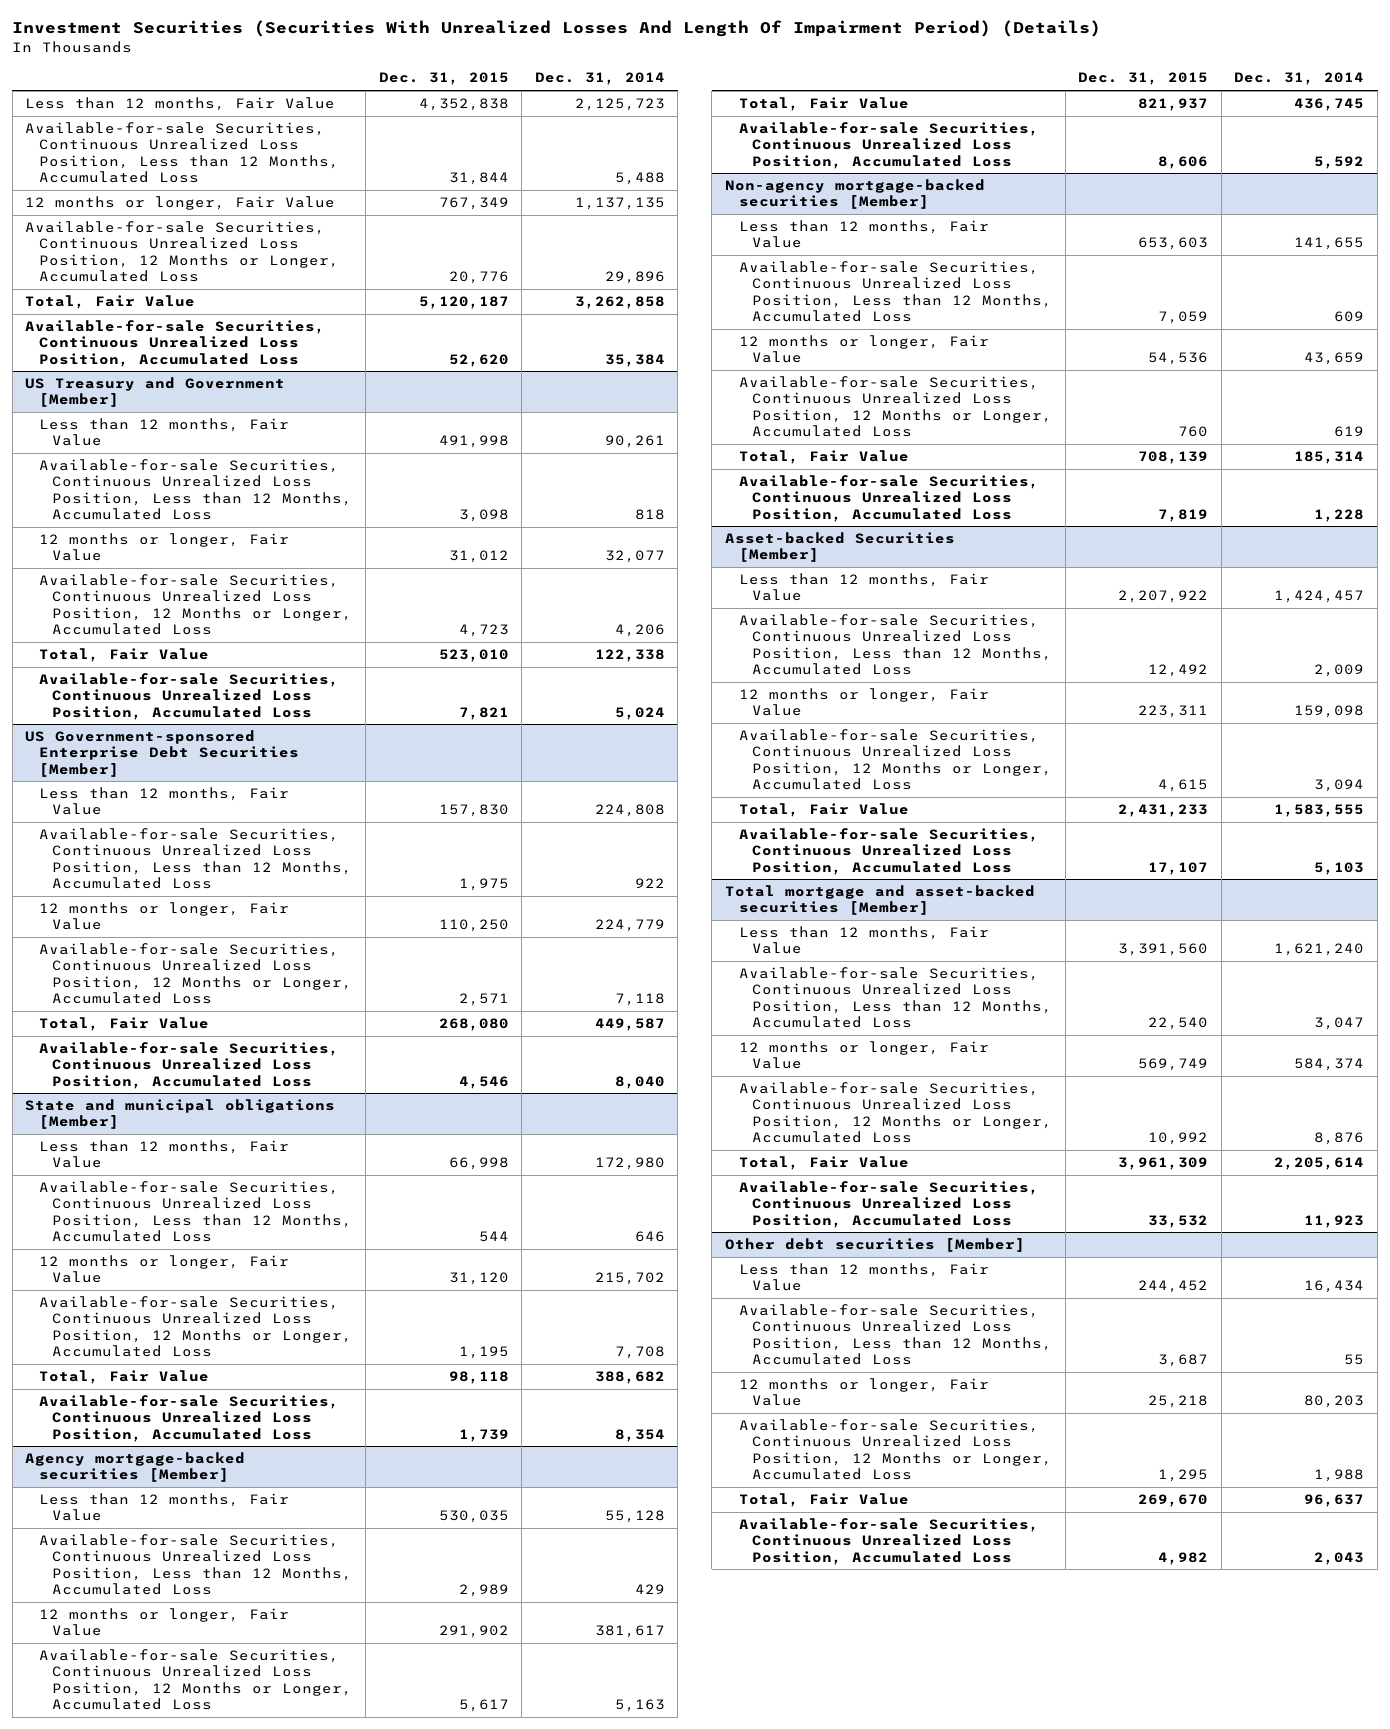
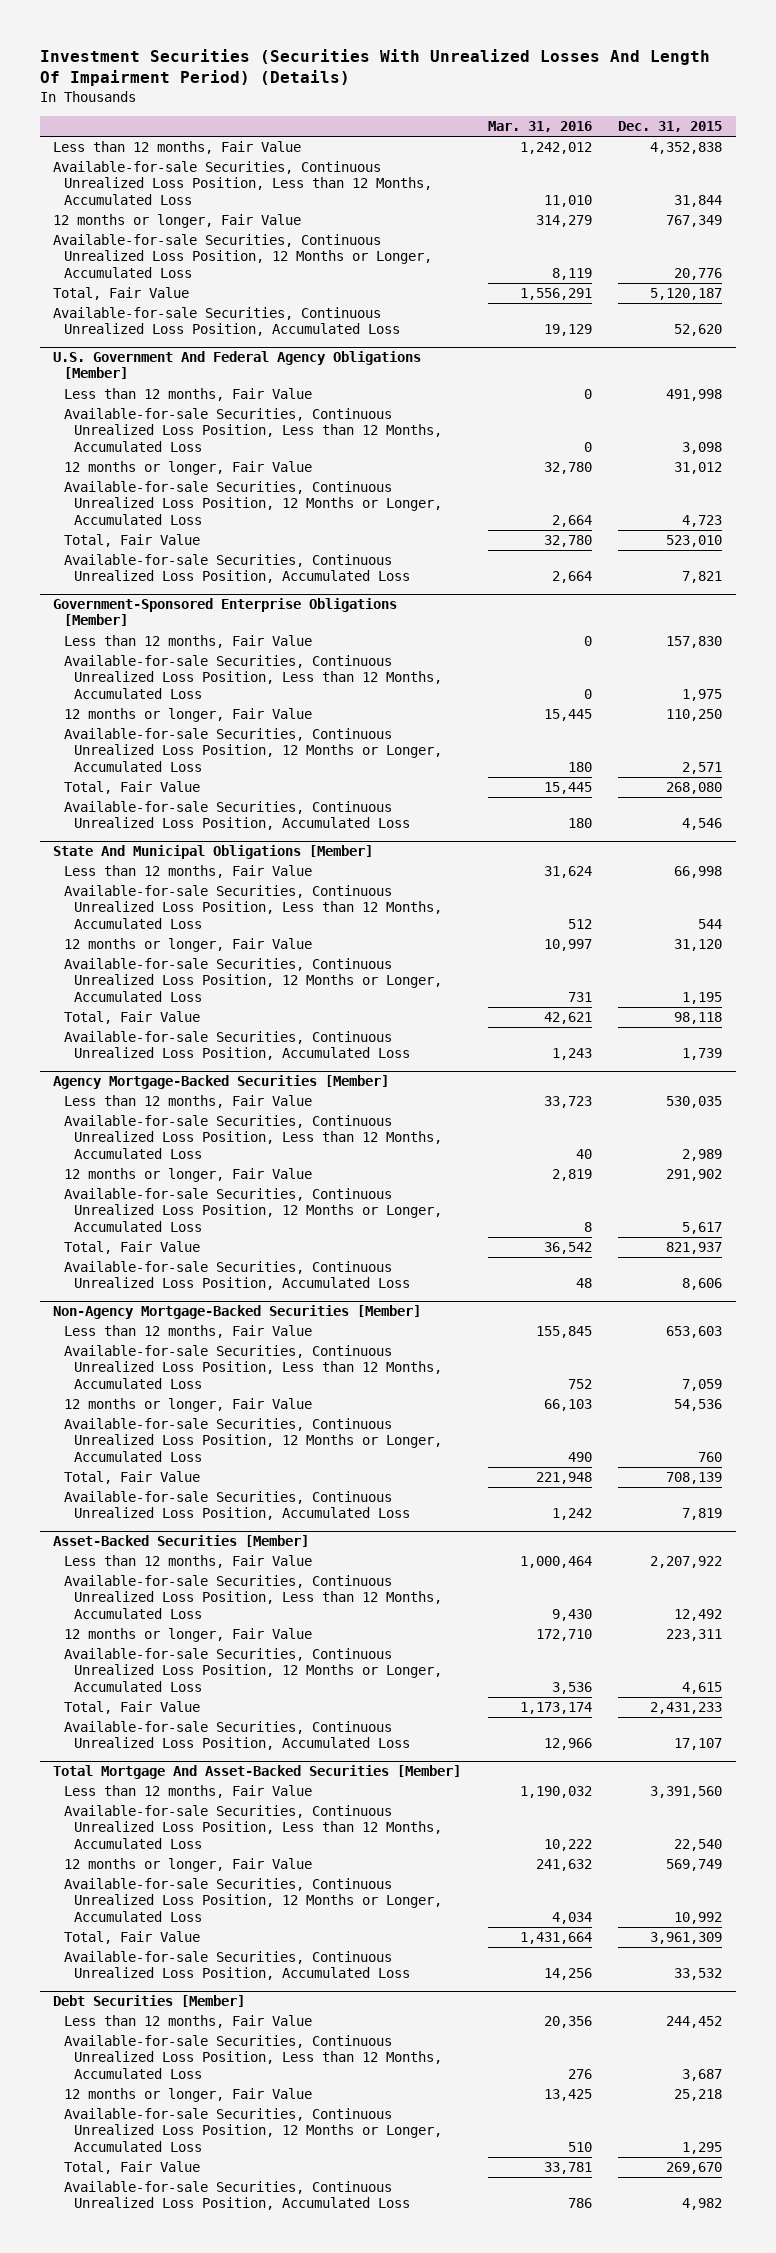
- | Dec. 31, 2015 | Dec. 31, 2014
+ | Mar. 31, 2016 | Dec. 31, 2015
- US Treasury and Government [Member]
+ U.S. Government And Federal Agency Obligations [Member]
- US Government-sponsored Enterprise Debt Securities [Member]
+ Government-Sponsored Enterprise Obligations [Member]
- State and municipal obligations [Member]
+ State And Municipal Obligations [Member]
- Agency mortgage-backed securities [Member]
+ Agency Mortgage-Backed Securities [Member]
- Non-agency mortgage-backed securities [Member]
+ Non-Agency Mortgage-Backed Securities [Member]
- Asset-backed Securities [Member]
+ Asset-Backed Securities [Member]
- Total mortgage and asset-backed securities [Member]
+ Total Mortgage And Asset-Backed Securities [Member]
- Other debt securities [Member]
+ Debt Securities [Member]

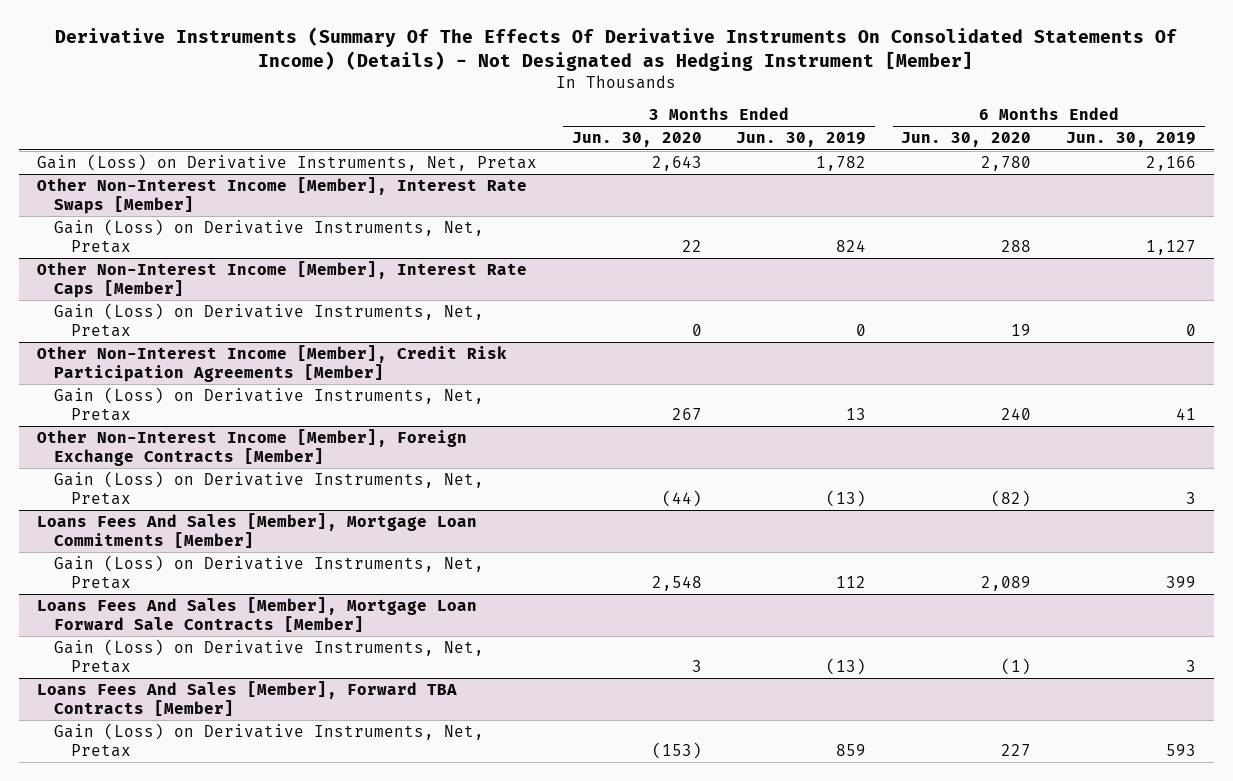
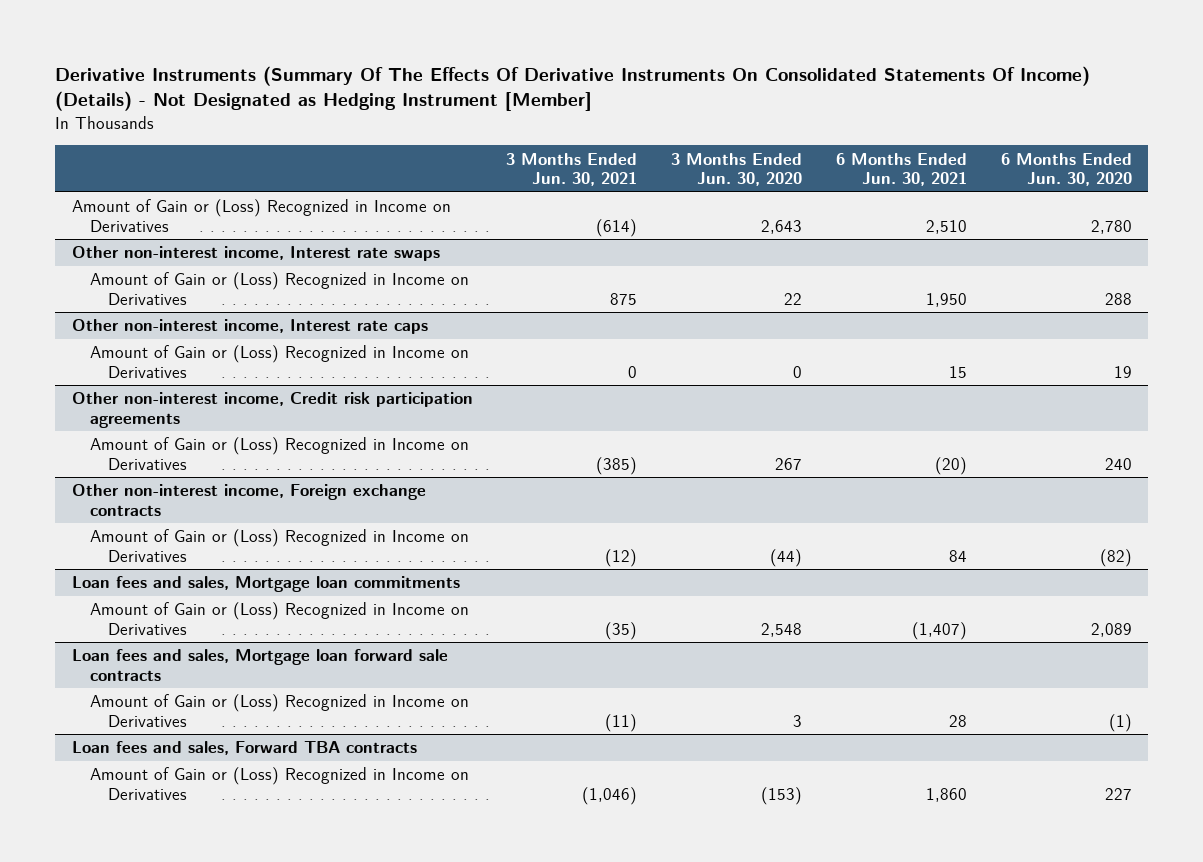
- | 3 Months Ended Jun. 30, 2020 | 3 Months Ended Jun. 30, 2019 | 6 Months Ended Jun. 30, 2020 | 6 Months Ended Jun. 30, 2019
+ | 3 Months Ended Jun. 30, 2021 | 3 Months Ended Jun. 30, 2020 | 6 Months Ended Jun. 30, 2021 | 6 Months Ended Jun. 30, 2020
- Gain (Loss) on Derivative Instruments, Net, Pretax | 2,643 | 1,782 | 2,780 | 2,166
- Other Non-Interest Income [Member], Interest Rate Swaps [Member]
- Gain (Loss) on Derivative Instruments, Net, Pretax | 22 | 824 | 288 | 1,127
- Other Non-Interest Income [Member], Interest Rate Caps [Member]
- Gain (Loss) on Derivative Instruments, Net, Pretax | 0 | 0 | 19 | 0
- Other Non-Interest Income [Member], Credit Risk Participation Agreements [Member]
- Gain (Loss) on Derivative Instruments, Net, Pretax | 267 | 13 | 240 | 41
- Other Non-Interest Income [Member], Foreign Exchange Contracts [Member]
- Gain (Loss) on Derivative Instruments, Net, Pretax | (44) | (13) | (82) | 3
- Loans Fees And Sales [Member], Mortgage Loan Commitments [Member]
- Gain (Loss) on Derivative Instruments, Net, Pretax | 2,548 | 112 | 2,089 | 399
- Loans Fees And Sales [Member], Mortgage Loan Forward Sale Contracts [Member]
- Gain (Loss) on Derivative Instruments, Net, Pretax | 3 | (13) | (1) | 3
- Loans Fees And Sales [Member], Forward TBA Contracts [Member]
- Gain (Loss) on Derivative Instruments, Net, Pretax | (153) | 859 | 227 | 593
+ Amount of Gain or (Loss) Recognized in Income on Derivatives | (614) | 2,643 | 2,510 | 2,780
+ Other non-interest income, Interest rate swaps
+ Amount of Gain or (Loss) Recognized in Income on Derivatives | 875 | 22 | 1,950 | 288
+ Other non-interest income, Interest rate caps
+ Amount of Gain or (Loss) Recognized in Income on Derivatives | 0 | 0 | 15 | 19
+ Other non-interest income, Credit risk participation agreements
+ Amount of Gain or (Loss) Recognized in Income on Derivatives | (385) | 267 | (20) | 240
+ Other non-interest income, Foreign exchange contracts
+ Amount of Gain or (Loss) Recognized in Income on Derivatives | (12) | (44) | 84 | (82)
+ Loan fees and sales, Mortgage loan commitments
+ Amount of Gain or (Loss) Recognized in Income on Derivatives | (35) | 2,548 | (1,407) | 2,089
+ Loan fees and sales, Mortgage loan forward sale contracts
+ Amount of Gain or (Loss) Recognized in Income on Derivatives | (11) | 3 | 28 | (1)
+ Loan fees and sales, Forward TBA contracts
+ Amount of Gain or (Loss) Recognized in Income on Derivatives | (1,046) | (153) | 1,860 | 227

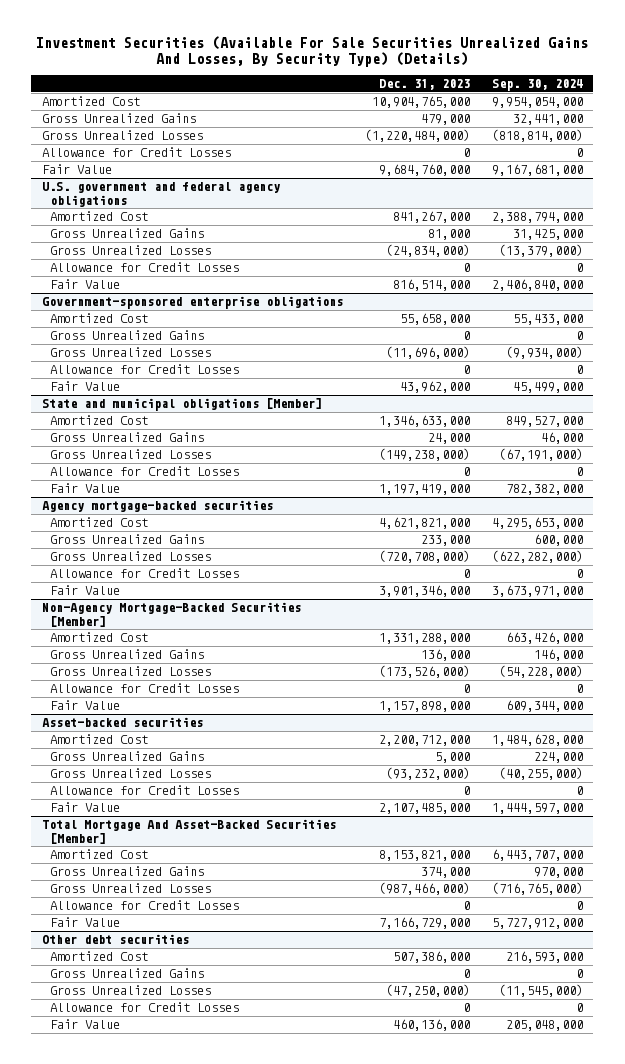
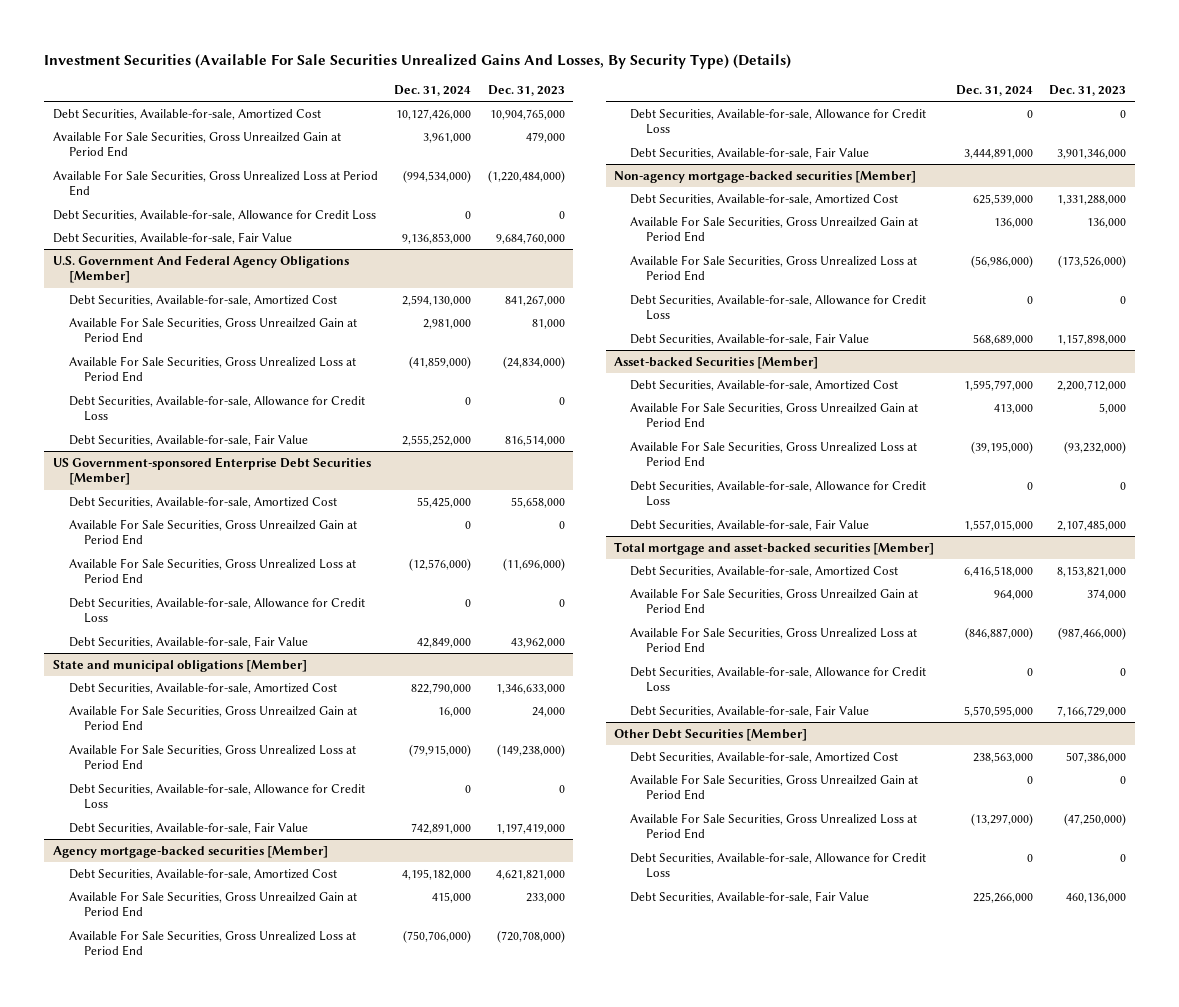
- | Dec. 31, 2023 | Sep. 30, 2024
+ | Dec. 31, 2024 | Dec. 31, 2023
- Amortized Cost | 10,904,765,000 | 9,954,054,000
- Gross Unrealized Gains | 479,000 | 32,441,000
- Gross Unrealized Losses | (1,220,484,000) | (818,814,000)
- Allowance for Credit Losses | 0 | 0
- Fair Value | 9,684,760,000 | 9,167,681,000
- U.S. government and federal agency obligations
- Amortized Cost | 841,267,000 | 2,388,794,000
- Gross Unrealized Gains | 81,000 | 31,425,000
- Gross Unrealized Losses | (24,834,000) | (13,379,000)
- Allowance for Credit Losses | 0 | 0
- Fair Value | 816,514,000 | 2,406,840,000
- Government-sponsored enterprise obligations
- Amortized Cost | 55,658,000 | 55,433,000
- Gross Unrealized Gains | 0 | 0
- Gross Unrealized Losses | (11,696,000) | (9,934,000)
- Allowance for Credit Losses | 0 | 0
- Fair Value | 43,962,000 | 45,499,000
+ Debt Securities, Available-for-sale, Amortized Cost | 10,127,426,000 | 10,904,765,000
+ Available For Sale Securities, Gross Unreailzed Gain at Period End | 3,961,000 | 479,000
+ Available For Sale Securities, Gross Unrealized Loss at Period End | (994,534,000) | (1,220,484,000)
+ Debt Securities, Available-for-sale, Allowance for Credit Loss | 0 | 0
+ Debt Securities, Available-for-sale, Fair Value | 9,136,853,000 | 9,684,760,000
+ U.S. Government And Federal Agency Obligations [Member]
+ Debt Securities, Available-for-sale, Amortized Cost | 2,594,130,000 | 841,267,000
+ Available For Sale Securities, Gross Unreailzed Gain at Period End | 2,981,000 | 81,000
+ Available For Sale Securities, Gross Unrealized Loss at Period End | (41,859,000) | (24,834,000)
+ Debt Securities, Available-for-sale, Allowance for Credit Loss | 0 | 0
+ Debt Securities, Available-for-sale, Fair Value | 2,555,252,000 | 816,514,000
+ US Government-sponsored Enterprise Debt Securities [Member]
+ Debt Securities, Available-for-sale, Amortized Cost | 55,425,000 | 55,658,000
+ Available For Sale Securities, Gross Unreailzed Gain at Period End | 0 | 0
+ Available For Sale Securities, Gross Unrealized Loss at Period End | (12,576,000) | (11,696,000)
+ Debt Securities, Available-for-sale, Allowance for Credit Loss | 0 | 0
+ Debt Securities, Available-for-sale, Fair Value | 42,849,000 | 43,962,000
@ State and municipal obligations [Member]
- Amortized Cost | 1,346,633,000 | 849,527,000
- Gross Unrealized Gains | 24,000 | 46,000
- Gross Unrealized Losses | (149,238,000) | (67,191,000)
- Allowance for Credit Losses | 0 | 0
- Fair Value | 1,197,419,000 | 782,382,000
- Agency mortgage-backed securities
- Amortized Cost | 4,621,821,000 | 4,295,653,000
- Gross Unrealized Gains | 233,000 | 600,000
- Gross Unrealized Losses | (720,708,000) | (622,282,000)
- Allowance for Credit Losses | 0 | 0
- Fair Value | 3,901,346,000 | 3,673,971,000
- Non-Agency Mortgage-Backed Securities [Member]
- Amortized Cost | 1,331,288,000 | 663,426,000
- Gross Unrealized Gains | 136,000 | 146,000
- Gross Unrealized Losses | (173,526,000) | (54,228,000)
- Allowance for Credit Losses | 0 | 0
- Fair Value | 1,157,898,000 | 609,344,000
- Asset-backed securities
- Amortized Cost | 2,200,712,000 | 1,484,628,000
- Gross Unrealized Gains | 5,000 | 224,000
- Gross Unrealized Losses | (93,232,000) | (40,255,000)
- Allowance for Credit Losses | 0 | 0
- Fair Value | 2,107,485,000 | 1,444,597,000
- Total Mortgage And Asset-Backed Securities [Member]
- Amortized Cost | 8,153,821,000 | 6,443,707,000
- Gross Unrealized Gains | 374,000 | 970,000
- Gross Unrealized Losses | (987,466,000) | (716,765,000)
- Allowance for Credit Losses | 0 | 0
- Fair Value | 7,166,729,000 | 5,727,912,000
- Other debt securities
- Amortized Cost | 507,386,000 | 216,593,000
- Gross Unrealized Gains | 0 | 0
- Gross Unrealized Losses | (47,250,000) | (11,545,000)
- Allowance for Credit Losses | 0 | 0
- Fair Value | 460,136,000 | 205,048,000
@ State and municipal obligations [Member]
+ Debt Securities, Available-for-sale, Amortized Cost | 822,790,000 | 1,346,633,000
+ Available For Sale Securities, Gross Unreailzed Gain at Period End | 16,000 | 24,000
+ Available For Sale Securities, Gross Unrealized Loss at Period End | (79,915,000) | (149,238,000)
+ Debt Securities, Available-for-sale, Allowance for Credit Loss | 0 | 0
+ Debt Securities, Available-for-sale, Fair Value | 742,891,000 | 1,197,419,000
+ Agency mortgage-backed securities [Member]
+ Debt Securities, Available-for-sale, Amortized Cost | 4,195,182,000 | 4,621,821,000
+ Available For Sale Securities, Gross Unreailzed Gain at Period End | 415,000 | 233,000
+ Available For Sale Securities, Gross Unrealized Loss at Period End | (750,706,000) | (720,708,000)
+ Debt Securities, Available-for-sale, Allowance for Credit Loss | 0 | 0
+ Debt Securities, Available-for-sale, Fair Value | 3,444,891,000 | 3,901,346,000
+ Non-agency mortgage-backed securities [Member]
+ Debt Securities, Available-for-sale, Amortized Cost | 625,539,000 | 1,331,288,000
+ Available For Sale Securities, Gross Unreailzed Gain at Period End | 136,000 | 136,000
+ Available For Sale Securities, Gross Unrealized Loss at Period End | (56,986,000) | (173,526,000)
+ Debt Securities, Available-for-sale, Allowance for Credit Loss | 0 | 0
+ Debt Securities, Available-for-sale, Fair Value | 568,689,000 | 1,157,898,000
+ Asset-backed Securities [Member]
+ Debt Securities, Available-for-sale, Amortized Cost | 1,595,797,000 | 2,200,712,000
+ Available For Sale Securities, Gross Unreailzed Gain at Period End | 413,000 | 5,000
+ Available For Sale Securities, Gross Unrealized Loss at Period End | (39,195,000) | (93,232,000)
+ Debt Securities, Available-for-sale, Allowance for Credit Loss | 0 | 0
+ Debt Securities, Available-for-sale, Fair Value | 1,557,015,000 | 2,107,485,000
+ Total mortgage and asset-backed securities [Member]
+ Debt Securities, Available-for-sale, Amortized Cost | 6,416,518,000 | 8,153,821,000
+ Available For Sale Securities, Gross Unreailzed Gain at Period End | 964,000 | 374,000
+ Available For Sale Securities, Gross Unrealized Loss at Period End | (846,887,000) | (987,466,000)
+ Debt Securities, Available-for-sale, Allowance for Credit Loss | 0 | 0
+ Debt Securities, Available-for-sale, Fair Value | 5,570,595,000 | 7,166,729,000
+ Other Debt Securities [Member]
+ Debt Securities, Available-for-sale, Amortized Cost | 238,563,000 | 507,386,000
+ Available For Sale Securities, Gross Unreailzed Gain at Period End | 0 | 0
+ Available For Sale Securities, Gross Unrealized Loss at Period End | (13,297,000) | (47,250,000)
+ Debt Securities, Available-for-sale, Allowance for Credit Loss | 0 | 0
+ Debt Securities, Available-for-sale, Fair Value | 225,266,000 | 460,136,000

